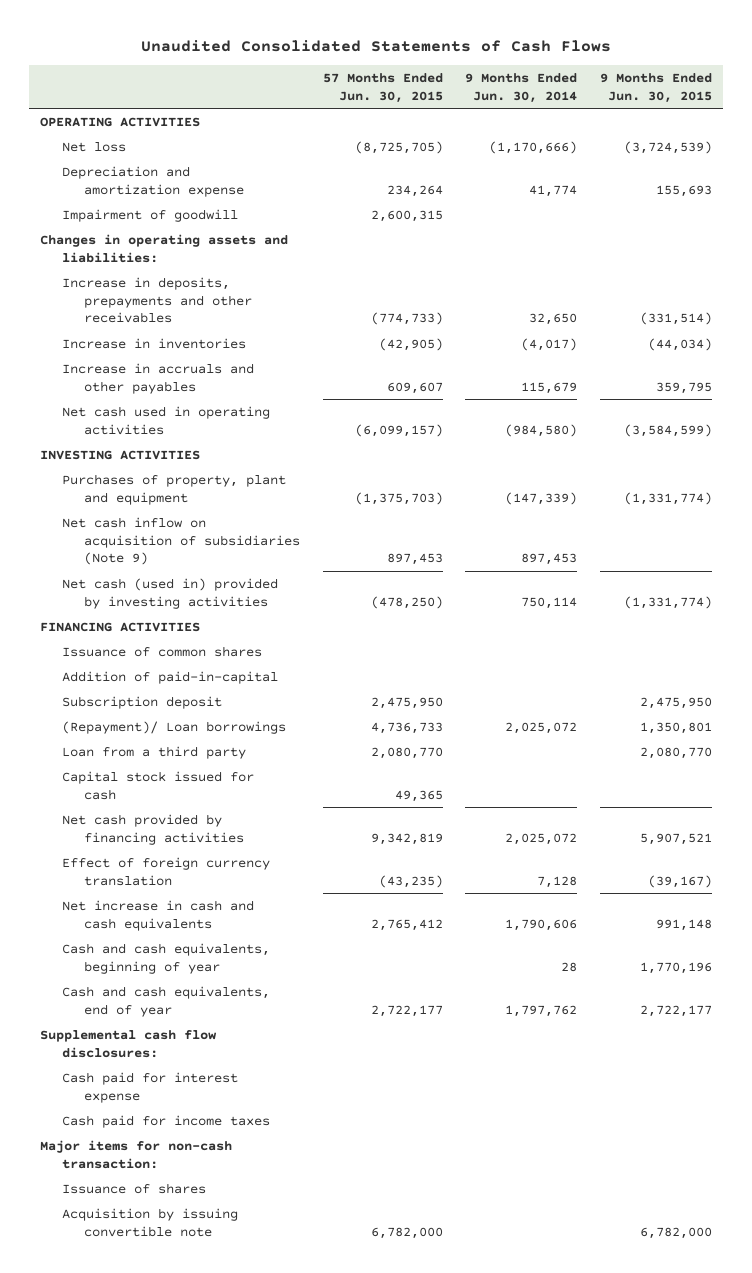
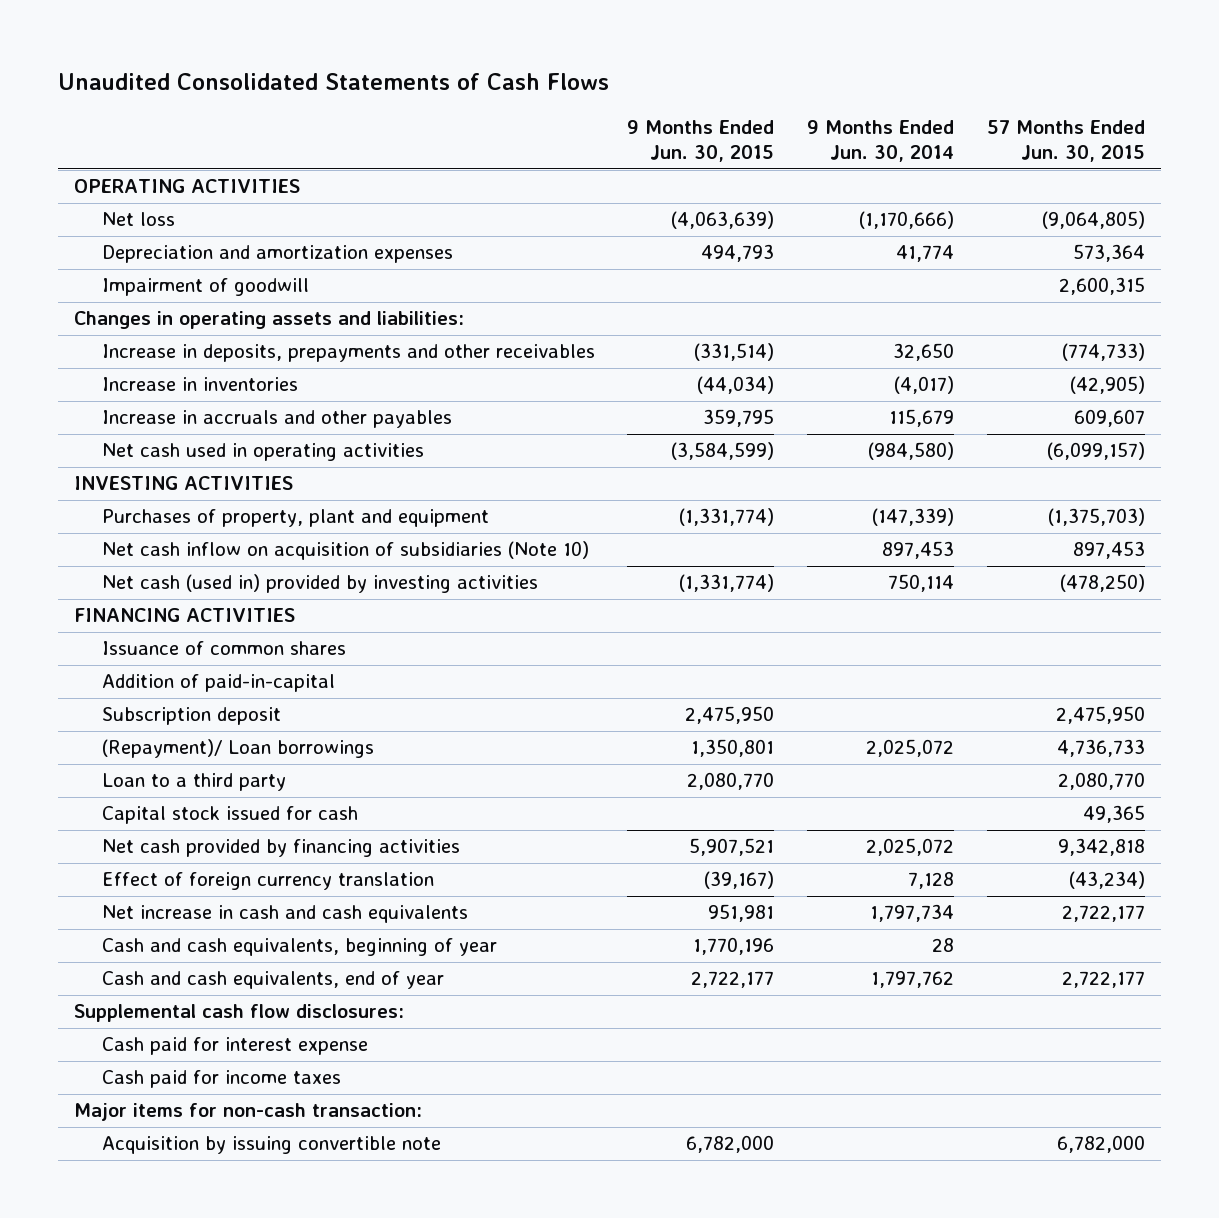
- | 57 Months Ended Jun. 30, 2015 | 9 Months Ended Jun. 30, 2014 | 9 Months Ended Jun. 30, 2015
+ | 9 Months Ended Jun. 30, 2015 | 9 Months Ended Jun. 30, 2014 | 57 Months Ended Jun. 30, 2015
- Net loss | (8,725,705) | (1,170,666) | (3,724,539)
- Depreciation and amortization expense | 234,264 | 41,774 | 155,693
+ Net loss | (4,063,639) | (1,170,666) | (9,064,805)
+ Depreciation and amortization expenses | 494,793 | 41,774 | 573,364
- Net cash inflow on acquisition of subsidiaries (Note 9) | 897,453 | 897,453 |
+ Net cash inflow on acquisition of subsidiaries (Note 10) | | 897,453 | 897,453
- Loan from a third party | 2,080,770 | | 2,080,770
+ Loan to a third party | 2,080,770 | | 2,080,770
- Net cash provided by financing activities | 9,342,819 | 2,025,072 | 5,907,521
- Effect of foreign currency translation | (43,235) | 7,128 | (39,167)
- Net increase in cash and cash equivalents | 2,765,412 | 1,790,606 | 991,148
+ Net cash provided by financing activities | 5,907,521 | 2,025,072 | 9,342,818
+ Effect of foreign currency translation | (39,167) | 7,128 | (43,234)
+ Net increase in cash and cash equivalents | 951,981 | 1,797,734 | 2,722,177
- Issuance of shares

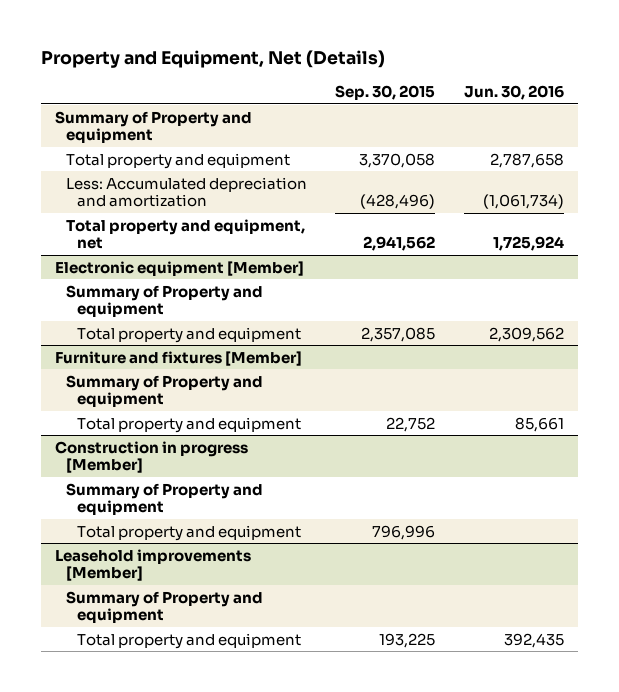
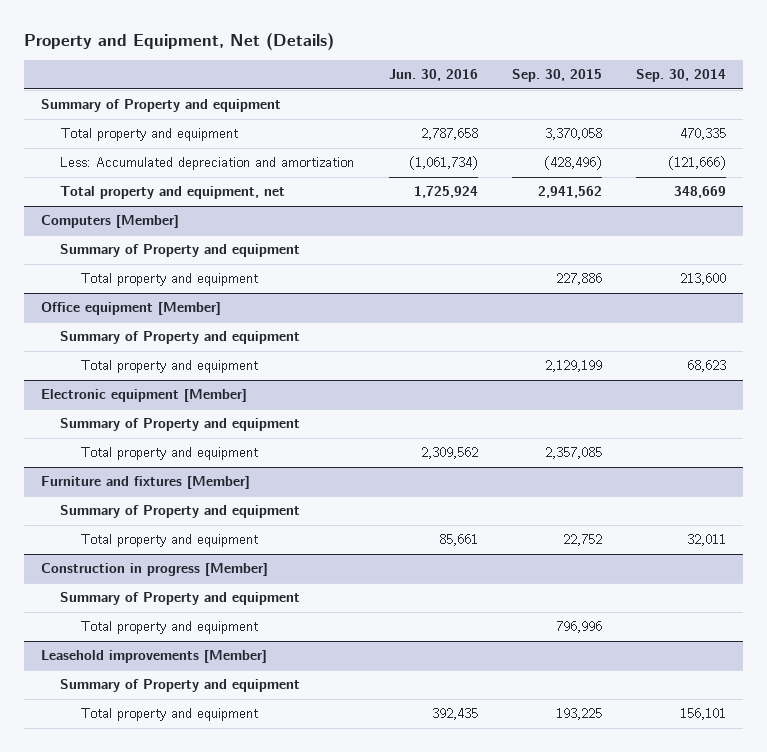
- | Sep. 30, 2015 | Jun. 30, 2016
+ | Jun. 30, 2016 | Sep. 30, 2015 | Sep. 30, 2014
+ Computers [Member]
+ Summary of Property and equipment
+ Total property and equipment | | 227,886 | 213,600
+ Office equipment [Member]
+ Summary of Property and equipment
+ Total property and equipment | | 2,129,199 | 68,623

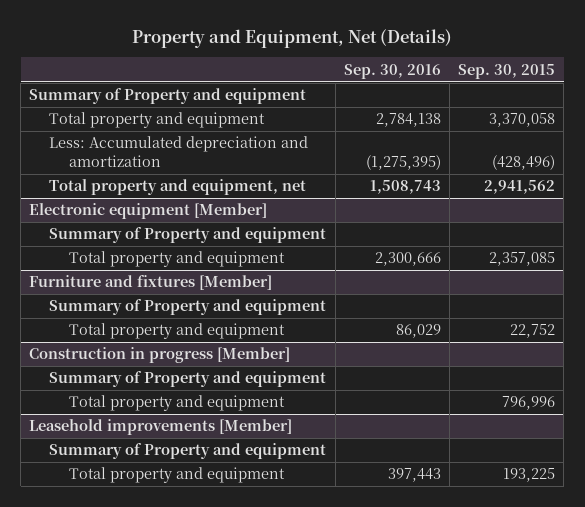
- | Jun. 30, 2016 | Sep. 30, 2015 | Sep. 30, 2014
+ | Sep. 30, 2016 | Sep. 30, 2015
- Computers [Member]
- Summary of Property and equipment
- Total property and equipment | | 227,886 | 213,600
- Office equipment [Member]
- Summary of Property and equipment
- Total property and equipment | | 2,129,199 | 68,623

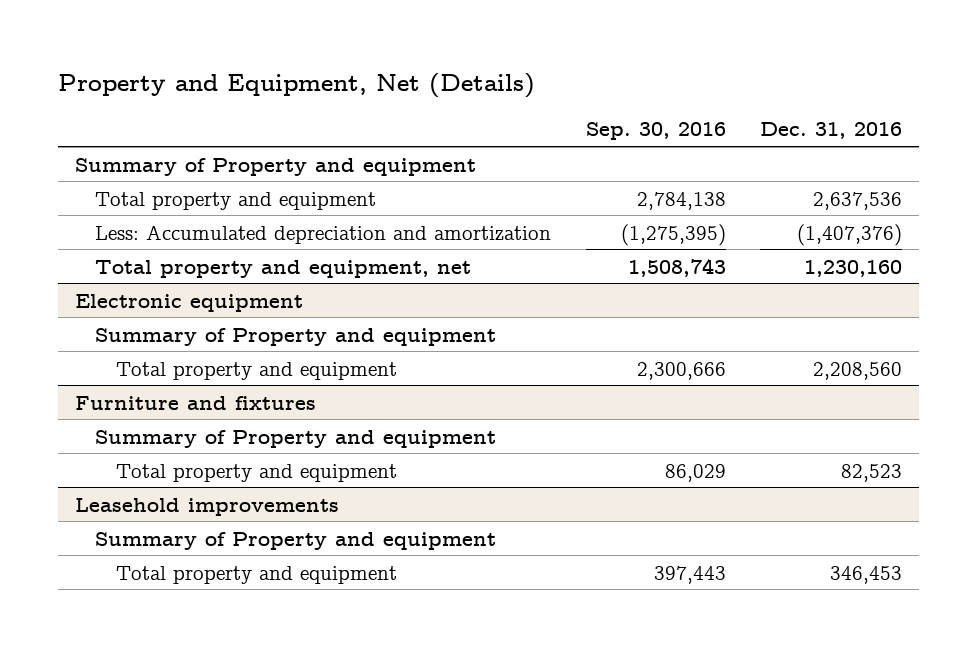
- | Sep. 30, 2016 | Sep. 30, 2015
+ | Sep. 30, 2016 | Dec. 31, 2016
- Electronic equipment [Member]
+ Electronic equipment
- Furniture and fixtures [Member]
+ Furniture and fixtures
- Construction in progress [Member]
- Summary of Property and equipment
- Total property and equipment | | 796,996
- Leasehold improvements [Member]
+ Leasehold improvements

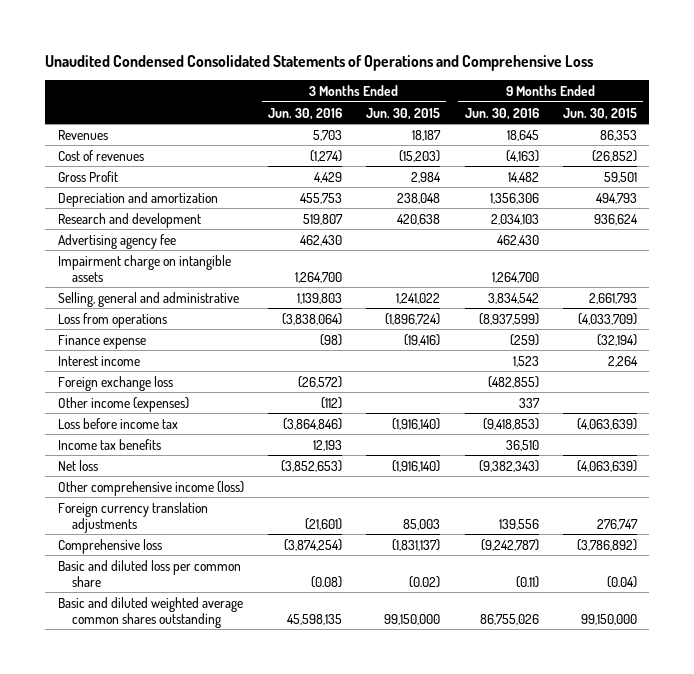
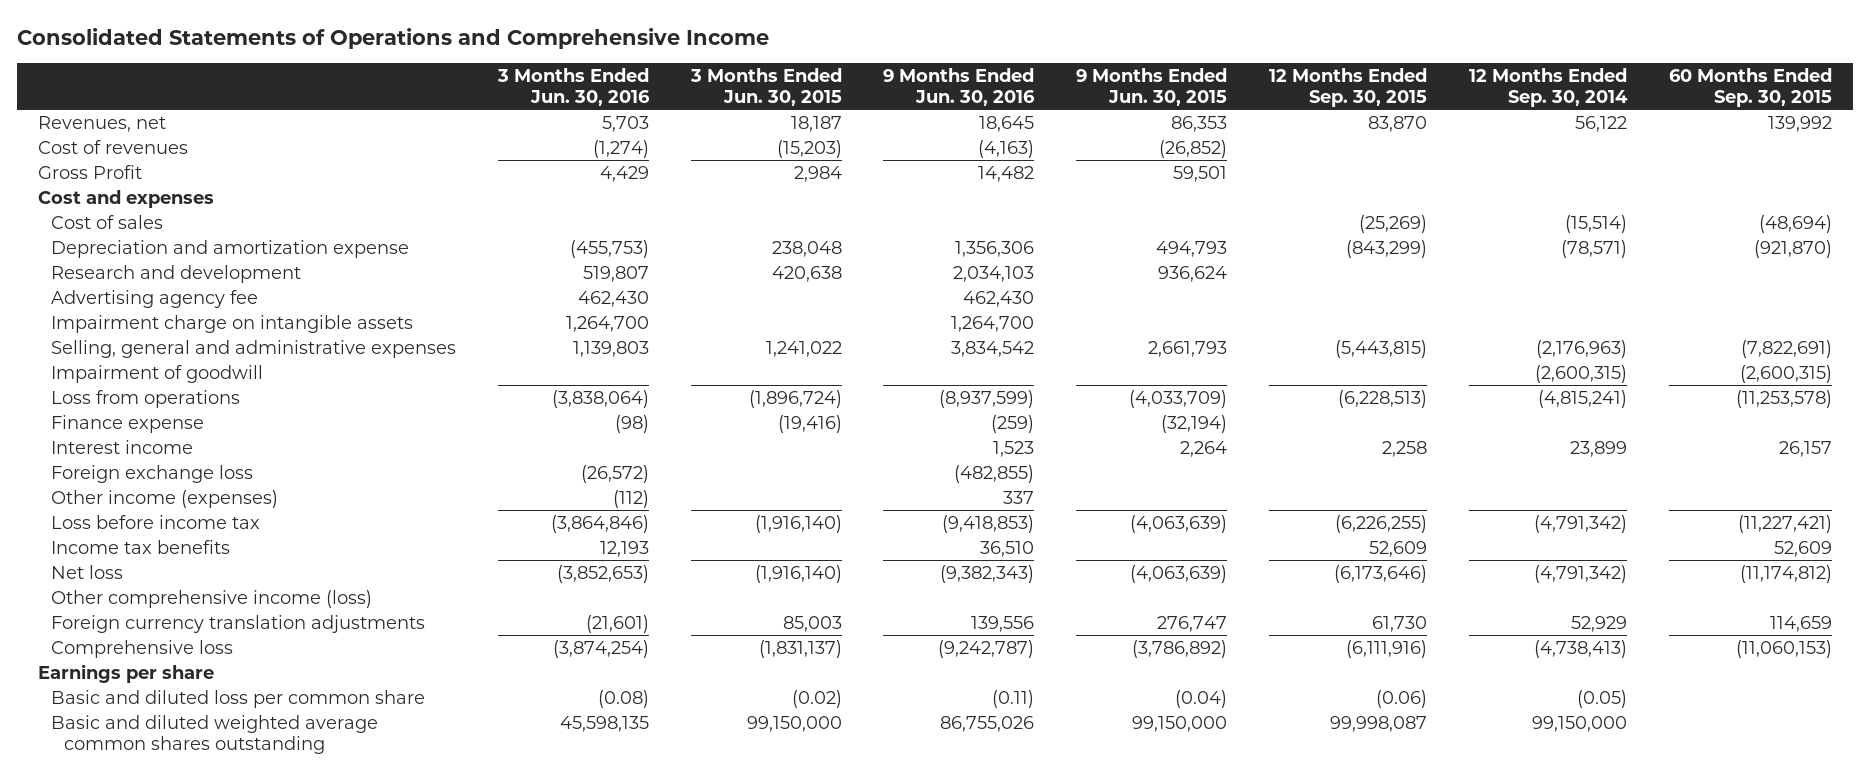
- Unaudited Condensed Consolidated Statements of Operations and Comprehensive Loss
+ Consolidated Statements of Operations and Comprehensive Income
- | 3 Months Ended Jun. 30, 2016 | 3 Months Ended Jun. 30, 2015 | 9 Months Ended Jun. 30, 2016 | 9 Months Ended Jun. 30, 2015
+ | 3 Months Ended Jun. 30, 2016 | 3 Months Ended Jun. 30, 2015 | 9 Months Ended Jun. 30, 2016 | 9 Months Ended Jun. 30, 2015 | 12 Months Ended Sep. 30, 2015 | 12 Months Ended Sep. 30, 2014 | 60 Months Ended Sep. 30, 2015
- Revenues | 5,703 | 18,187 | 18,645 | 86,353
+ Revenues, net | 5,703 | 18,187 | 18,645 | 86,353 | 83,870 | 56,122 | 139,992
- Depreciation and amortization | 455,753 | 238,048 | 1,356,306 | 494,793
+ Cost and expenses
+ Cost of sales | | | | | (25,269) | (15,514) | (48,694)
+ Depreciation and amortization expense | (455,753) | 238,048 | 1,356,306 | 494,793 | (843,299) | (78,571) | (921,870)
- Selling, general and administrative | 1,139,803 | 1,241,022 | 3,834,542 | 2,661,793
+ Selling, general and administrative expenses | 1,139,803 | 1,241,022 | 3,834,542 | 2,661,793 | (5,443,815) | (2,176,963) | (7,822,691)
+ Impairment of goodwill | | | | | | (2,600,315) | (2,600,315)
+ Earnings per share

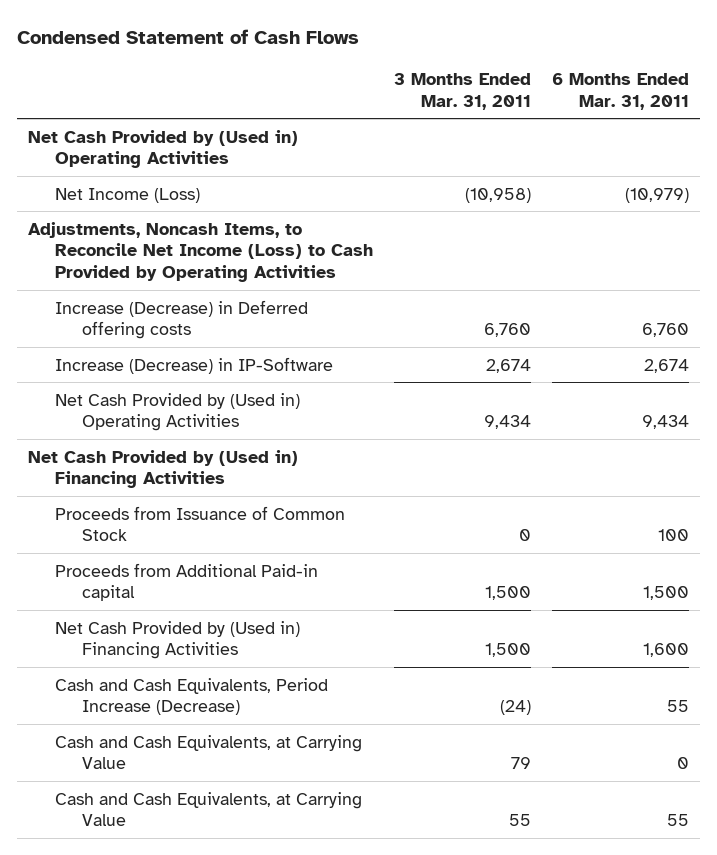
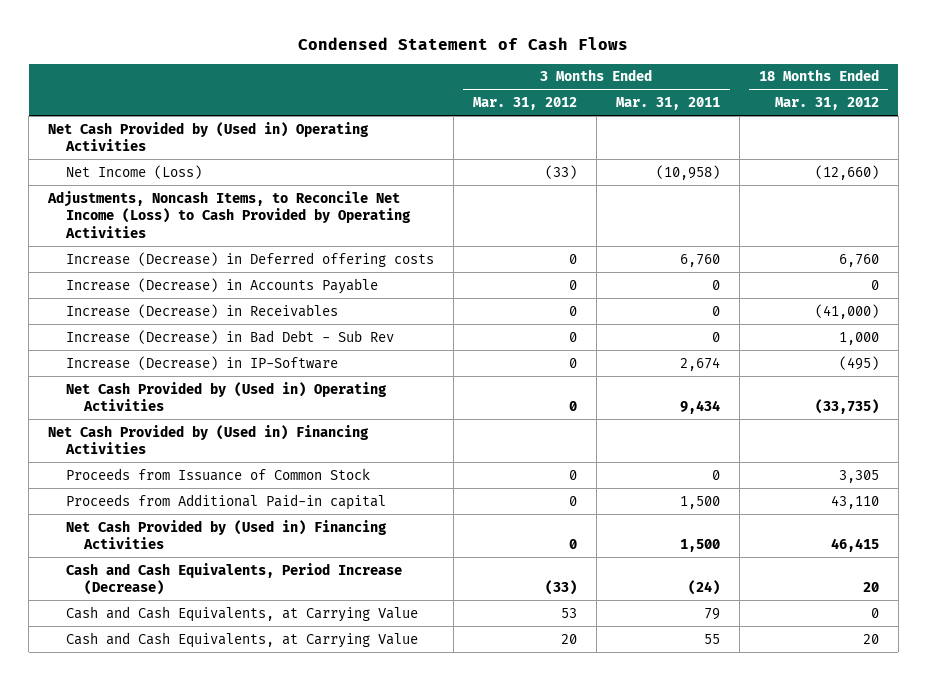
- | 3 Months Ended Mar. 31, 2011 | 6 Months Ended Mar. 31, 2011
+ | 3 Months Ended Mar. 31, 2012 | 3 Months Ended Mar. 31, 2011 | 18 Months Ended Mar. 31, 2012
+ Increase (Decrease) in Accounts Payable | 0 | 0 | 0
+ Increase (Decrease) in Receivables | 0 | 0 | (41,000)
+ Increase (Decrease) in Bad Debt - Sub Rev | 0 | 0 | 1,000

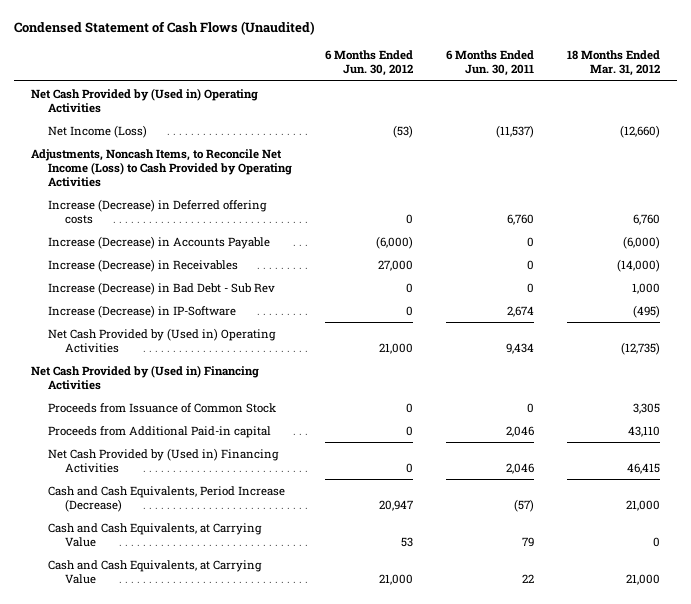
- Condensed Statement of Cash Flows
+ Condensed Statement of Cash Flows (Unaudited)
- | 3 Months Ended Mar. 31, 2012 | 3 Months Ended Mar. 31, 2011 | 18 Months Ended Mar. 31, 2012
+ | 6 Months Ended Jun. 30, 2012 | 6 Months Ended Jun. 30, 2011 | 18 Months Ended Mar. 31, 2012
- Increase (Decrease) in Accounts Payable | 0 | 0 | 0
- Increase (Decrease) in Receivables | 0 | 0 | (41,000)
+ Increase (Decrease) in Accounts Payable | (6,000) | 0 | (6,000)
+ Increase (Decrease) in Receivables | 27,000 | 0 | (14,000)
- Net Cash Provided by (Used in) Operating Activities | 0 | 9,434 | (33,735)
+ Net Cash Provided by (Used in) Operating Activities | 21,000 | 9,434 | (12,735)
- Cash and Cash Equivalents, Period Increase (Decrease) | (33) | (24) | 20
+ Cash and Cash Equivalents, Period Increase (Decrease) | 20,947 | (57) | 21,000
- Cash and Cash Equivalents, at Carrying Value | 20 | 55 | 20
+ Cash and Cash Equivalents, at Carrying Value | 21,000 | 22 | 21,000

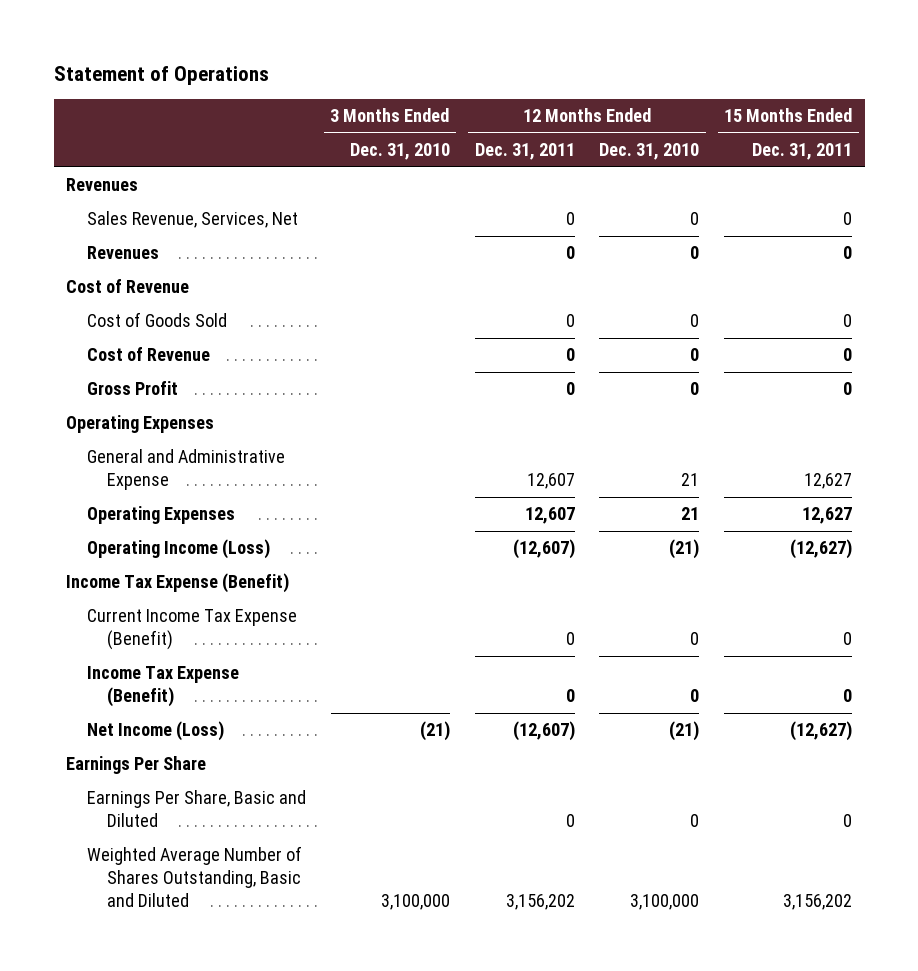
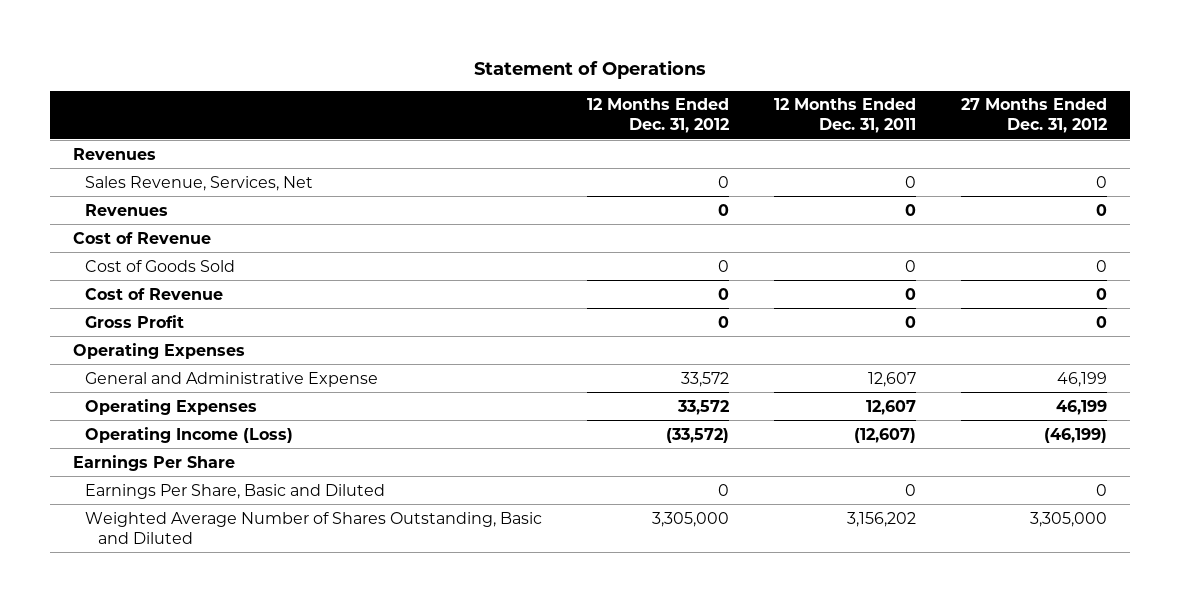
- | 3 Months Ended Dec. 31, 2010 | 12 Months Ended Dec. 31, 2011 | 12 Months Ended Dec. 31, 2010 | 15 Months Ended Dec. 31, 2011
+ | 12 Months Ended Dec. 31, 2012 | 12 Months Ended Dec. 31, 2011 | 27 Months Ended Dec. 31, 2012
- Income Tax Expense (Benefit)
- Current Income Tax Expense (Benefit) | | 0 | 0 | 0
- Income Tax Expense (Benefit) | | 0 | 0 | 0
- Net Income (Loss) | (21) | (12,607) | (21) | (12,627)

